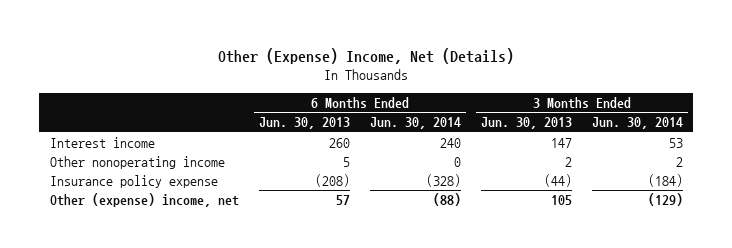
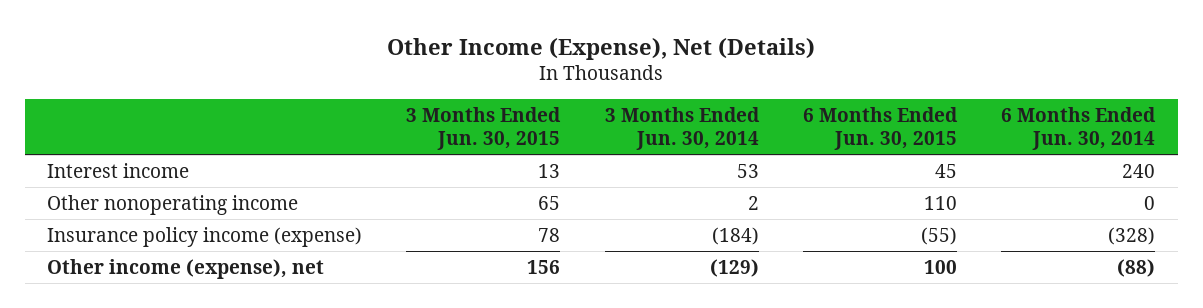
- Other (Expense) Income, Net (Details)
+ Other Income (Expense), Net (Details)
- | 6 Months Ended Jun. 30, 2013 | 6 Months Ended Jun. 30, 2014 | 3 Months Ended Jun. 30, 2013 | 3 Months Ended Jun. 30, 2014
+ | 3 Months Ended Jun. 30, 2015 | 3 Months Ended Jun. 30, 2014 | 6 Months Ended Jun. 30, 2015 | 6 Months Ended Jun. 30, 2014
- Insurance policy expense | (208) | (328) | (44) | (184)
- Other (expense) income, net | 57 | (88) | 105 | (129)
+ Insurance policy income (expense) | 78 | (184) | (55) | (328)
+ Other income (expense), net | 156 | (129) | 100 | (88)

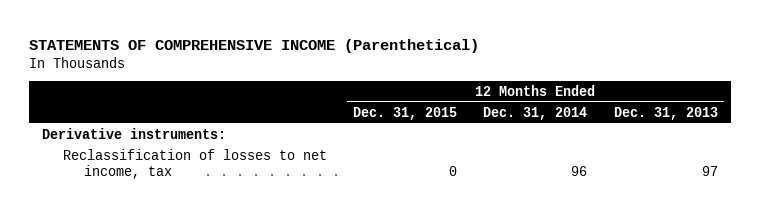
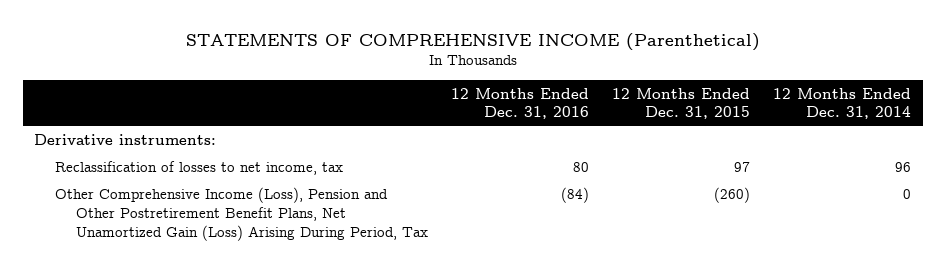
- | 12 Months Ended Dec. 31, 2015 | 12 Months Ended Dec. 31, 2014 | 12 Months Ended Dec. 31, 2013
+ | 12 Months Ended Dec. 31, 2016 | 12 Months Ended Dec. 31, 2015 | 12 Months Ended Dec. 31, 2014
- Reclassification of losses to net income, tax | 0 | 96 | 97
+ Reclassification of losses to net income, tax | 80 | 97 | 96
+ Other Comprehensive Income (Loss), Pension and Other Postretirement Benefit Plans, Net Unamortized Gain (Loss) Arising During Period, Tax | (84) | (260) | 0

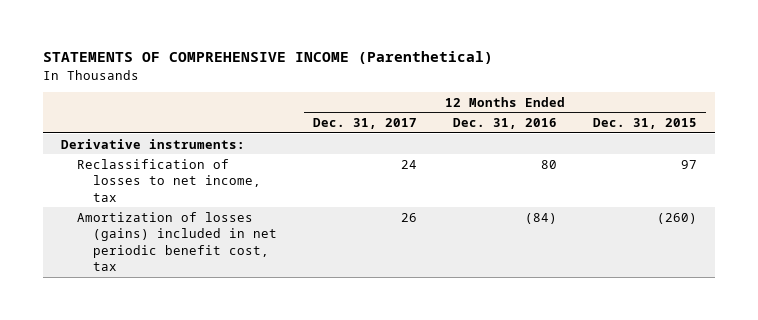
- | 12 Months Ended Dec. 31, 2016 | 12 Months Ended Dec. 31, 2015 | 12 Months Ended Dec. 31, 2014
+ | 12 Months Ended Dec. 31, 2017 | 12 Months Ended Dec. 31, 2016 | 12 Months Ended Dec. 31, 2015
- Other Comprehensive Income (Loss), Pension and Other Postretirement Benefit Plans, Net Unamortized Gain (Loss) Arising During Period, Tax | (84) | (260) | 0
+ Amortization of losses (gains) included in net periodic benefit cost, tax | 26 | (84) | (260)

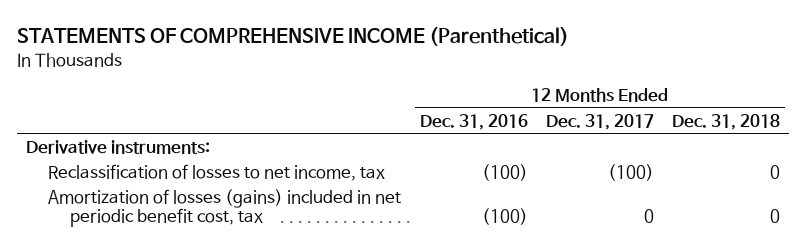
- | 12 Months Ended Dec. 31, 2017 | 12 Months Ended Dec. 31, 2016 | 12 Months Ended Dec. 31, 2015
+ | 12 Months Ended Dec. 31, 2016 | 12 Months Ended Dec. 31, 2017 | 12 Months Ended Dec. 31, 2018
- Reclassification of losses to net income, tax | 24 | 80 | 97
- Amortization of losses (gains) included in net periodic benefit cost, tax | 26 | (84) | (260)
+ Reclassification of losses to net income, tax | (100) | (100) | 0
+ Amortization of losses (gains) included in net periodic benefit cost, tax | (100) | 0 | 0

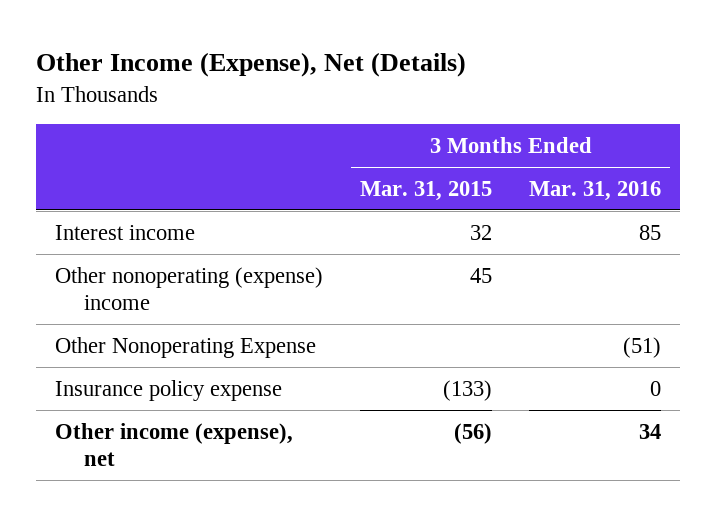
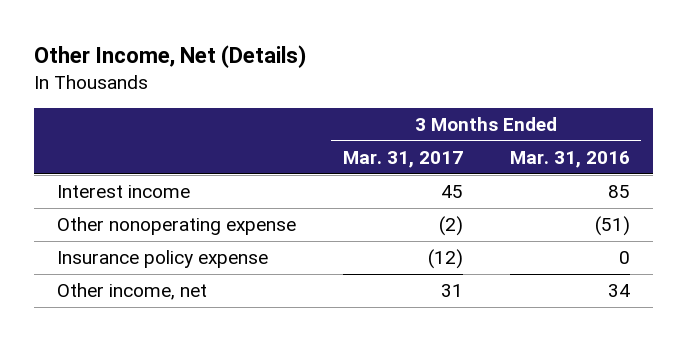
- Other Income (Expense), Net (Details)
+ Other Income, Net (Details)
- | 3 Months Ended Mar. 31, 2015 | 3 Months Ended Mar. 31, 2016
+ | 3 Months Ended Mar. 31, 2017 | 3 Months Ended Mar. 31, 2016
- Other nonoperating (expense) income | 45 |
- Other Nonoperating Expense | | (51)
+ Other nonoperating expense | (2) | (51)
- Other income (expense), net | (56) | 34
+ Other income, net | 31 | 34

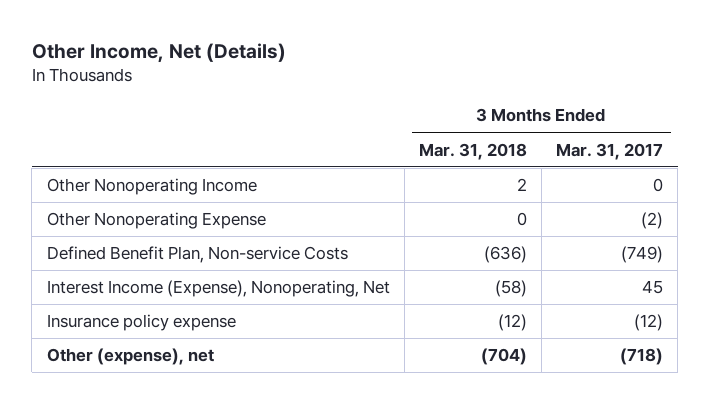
- | 3 Months Ended Mar. 31, 2017 | 3 Months Ended Mar. 31, 2016
+ | 3 Months Ended Mar. 31, 2018 | 3 Months Ended Mar. 31, 2017
- Interest income | 45 | 85
- Other nonoperating expense | (2) | (51)
+ Other Nonoperating Income | 2 | 0
+ Other Nonoperating Expense | 0 | (2)
+ Defined Benefit Plan, Non-service Costs | (636) | (749)
+ Interest Income (Expense), Nonoperating, Net | (58) | 45
- Other income, net | 31 | 34
+ Other (expense), net | (704) | (718)

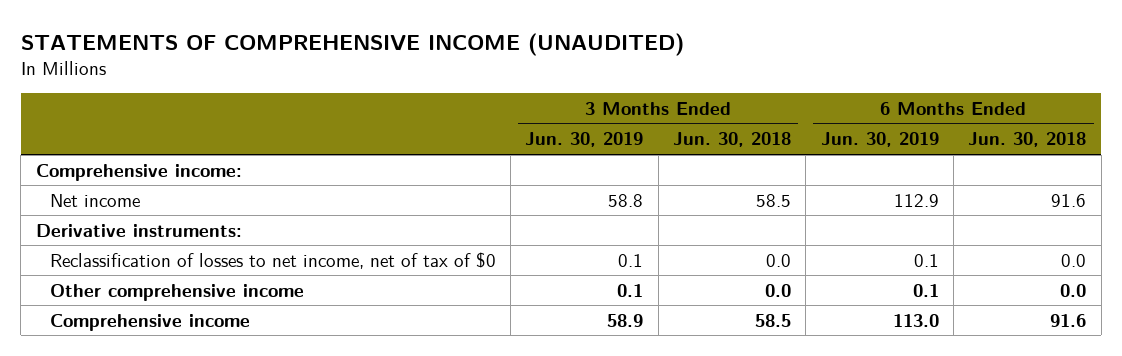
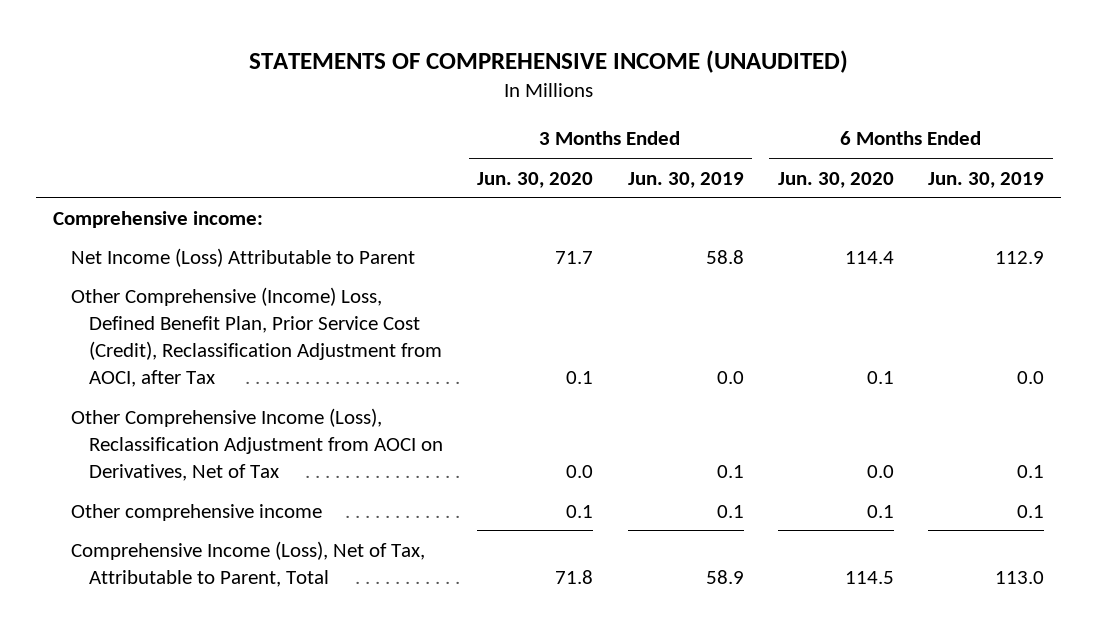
- | 3 Months Ended Jun. 30, 2019 | 3 Months Ended Jun. 30, 2018 | 6 Months Ended Jun. 30, 2019 | 6 Months Ended Jun. 30, 2018
+ | 3 Months Ended Jun. 30, 2020 | 3 Months Ended Jun. 30, 2019 | 6 Months Ended Jun. 30, 2020 | 6 Months Ended Jun. 30, 2019
- Net income | 58.8 | 58.5 | 112.9 | 91.6
- Derivative instruments:
- Reclassification of losses to net income, net of tax of $0 | 0.1 | 0.0 | 0.1 | 0.0
+ Net Income (Loss) Attributable to Parent | 71.7 | 58.8 | 114.4 | 112.9
+ Other Comprehensive (Income) Loss, Defined Benefit Plan, Prior Service Cost (Credit), Reclassification Adjustment from AOCI, after Tax | 0.1 | 0.0 | 0.1 | 0.0
+ Other Comprehensive Income (Loss), Reclassification Adjustment from AOCI on Derivatives, Net of Tax | 0.0 | 0.1 | 0.0 | 0.1
- Comprehensive income | 58.9 | 58.5 | 113.0 | 91.6
+ Comprehensive Income (Loss), Net of Tax, Attributable to Parent, Total | 71.8 | 58.9 | 114.5 | 113.0

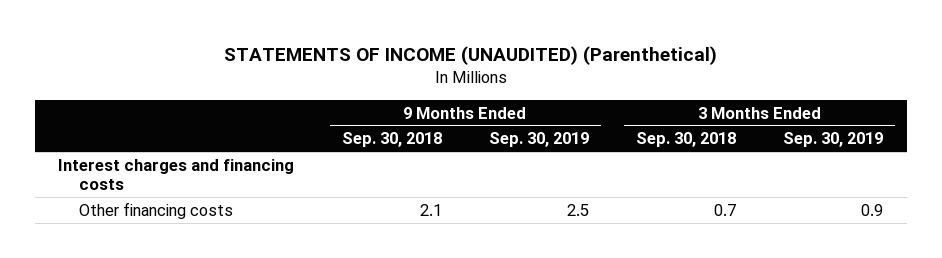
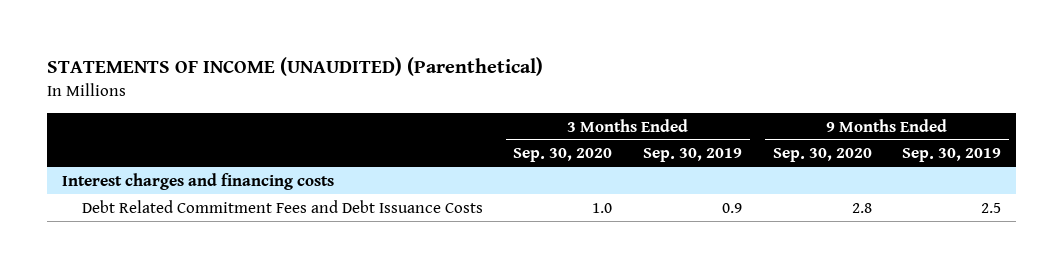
- | 9 Months Ended Sep. 30, 2018 | 9 Months Ended Sep. 30, 2019 | 3 Months Ended Sep. 30, 2018 | 3 Months Ended Sep. 30, 2019
+ | 3 Months Ended Sep. 30, 2020 | 3 Months Ended Sep. 30, 2019 | 9 Months Ended Sep. 30, 2020 | 9 Months Ended Sep. 30, 2019
- Other financing costs | 2.1 | 2.5 | 0.7 | 0.9
+ Debt Related Commitment Fees and Debt Issuance Costs | 1.0 | 0.9 | 2.8 | 2.5

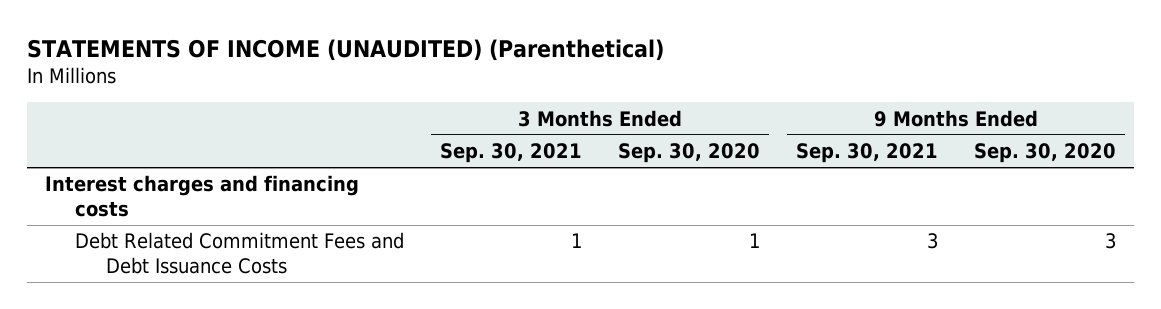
- | 3 Months Ended Sep. 30, 2020 | 3 Months Ended Sep. 30, 2019 | 9 Months Ended Sep. 30, 2020 | 9 Months Ended Sep. 30, 2019
+ | 3 Months Ended Sep. 30, 2021 | 3 Months Ended Sep. 30, 2020 | 9 Months Ended Sep. 30, 2021 | 9 Months Ended Sep. 30, 2020
- Debt Related Commitment Fees and Debt Issuance Costs | 1.0 | 0.9 | 2.8 | 2.5
+ Debt Related Commitment Fees and Debt Issuance Costs | 1 | 1 | 3 | 3

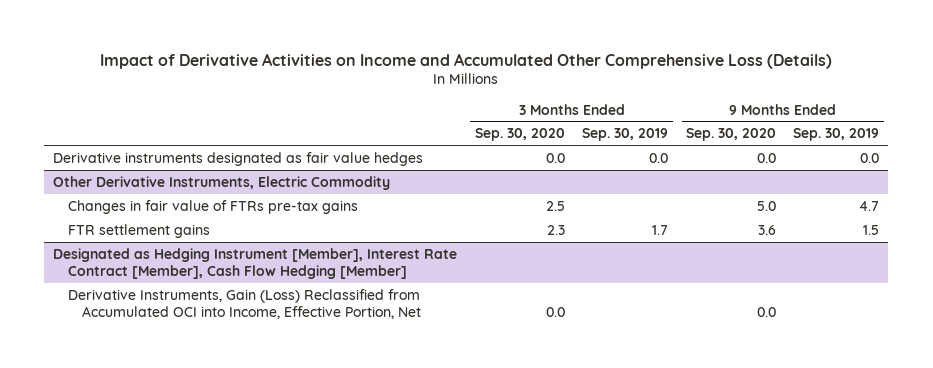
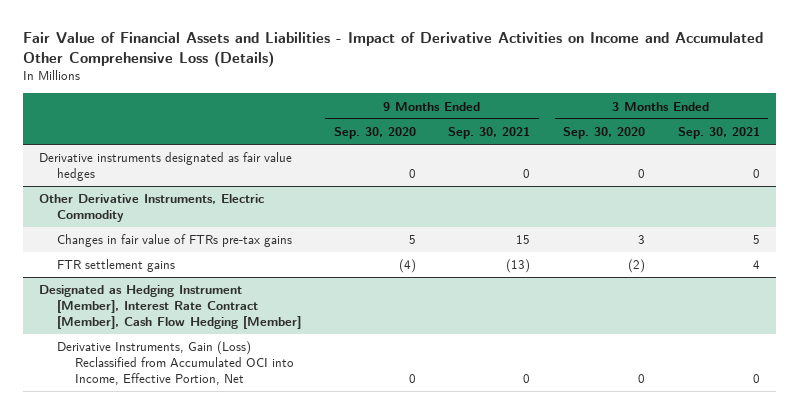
- Impact of Derivative Activities on Income and Accumulated Other Comprehensive Loss (Details)
+ Fair Value of Financial Assets and Liabilities - Impact of Derivative Activities on Income and Accumulated Other Comprehensive Loss (Details)
- | 3 Months Ended Sep. 30, 2020 | 3 Months Ended Sep. 30, 2019 | 9 Months Ended Sep. 30, 2020 | 9 Months Ended Sep. 30, 2019
+ | 9 Months Ended Sep. 30, 2020 | 9 Months Ended Sep. 30, 2021 | 3 Months Ended Sep. 30, 2020 | 3 Months Ended Sep. 30, 2021
- Derivative instruments designated as fair value hedges | 0.0 | 0.0 | 0.0 | 0.0
+ Derivative instruments designated as fair value hedges | 0 | 0 | 0 | 0
@ Other Derivative Instruments, Electric Commodity
- Changes in fair value of FTRs pre-tax gains | 2.5 | | 5.0 | 4.7
- FTR settlement gains | 2.3 | 1.7 | 3.6 | 1.5
+ Changes in fair value of FTRs pre-tax gains | 5 | 15 | 3 | 5
+ FTR settlement gains | (4) | (13) | (2) | 4
@ Designated as Hedging Instrument [Member], Interest Rate Contract [Member], Cash Flow Hedging [Member]
- Derivative Instruments, Gain (Loss) Reclassified from Accumulated OCI into Income, Effective Portion, Net | 0.0 | | 0.0 |
+ Derivative Instruments, Gain (Loss) Reclassified from Accumulated OCI into Income, Effective Portion, Net | 0 | 0 | 0 | 0

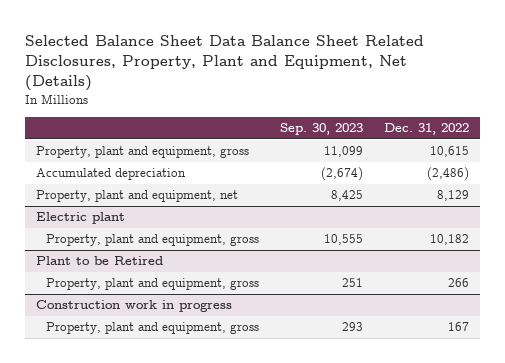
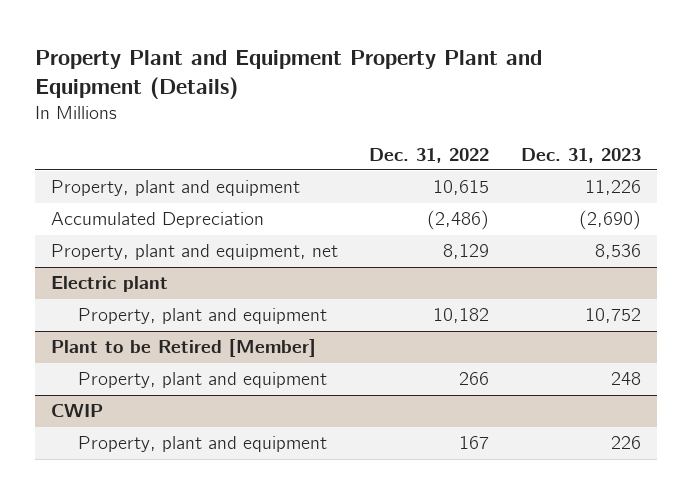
- Selected Balance Sheet Data Balance Sheet Related Disclosures, Property, Plant and Equipment, Net (Details)
+ Property Plant and Equipment Property Plant and Equipment (Details)
- | Sep. 30, 2023 | Dec. 31, 2022
+ | Dec. 31, 2022 | Dec. 31, 2023
- Property, plant and equipment, gross | 11,099 | 10,615
- Accumulated depreciation | (2,674) | (2,486)
+ Property, plant and equipment | 10,615 | 11,226
+ Accumulated Depreciation | (2,486) | (2,690)
@ Electric plant
- Property, plant and equipment, gross | 10,555 | 10,182
- Plant to be Retired
- Property, plant and equipment, gross | 251 | 266
- Construction work in progress
- Property, plant and equipment, gross | 293 | 167
@ Electric plant
+ Property, plant and equipment | 10,182 | 10,752
+ Plant to be Retired [Member]
+ Property, plant and equipment | 266 | 248
+ CWIP
+ Property, plant and equipment | 167 | 226

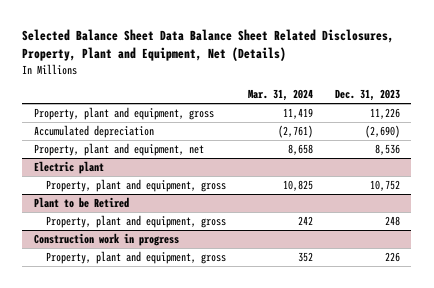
- Property Plant and Equipment Property Plant and Equipment (Details)
+ Selected Balance Sheet Data Balance Sheet Related Disclosures, Property, Plant and Equipment, Net (Details)
- | Dec. 31, 2022 | Dec. 31, 2023
+ | Mar. 31, 2024 | Dec. 31, 2023
- Property, plant and equipment | 10,615 | 11,226
- Accumulated Depreciation | (2,486) | (2,690)
+ Property, plant and equipment, gross | 11,419 | 11,226
+ Accumulated depreciation | (2,761) | (2,690)
@ Electric plant
- Property, plant and equipment | 10,182 | 10,752
- Plant to be Retired [Member]
- Property, plant and equipment | 266 | 248
- CWIP
- Property, plant and equipment | 167 | 226
@ Electric plant
+ Property, plant and equipment, gross | 10,825 | 10,752
+ Plant to be Retired
+ Property, plant and equipment, gross | 242 | 248
+ Construction work in progress
+ Property, plant and equipment, gross | 352 | 226

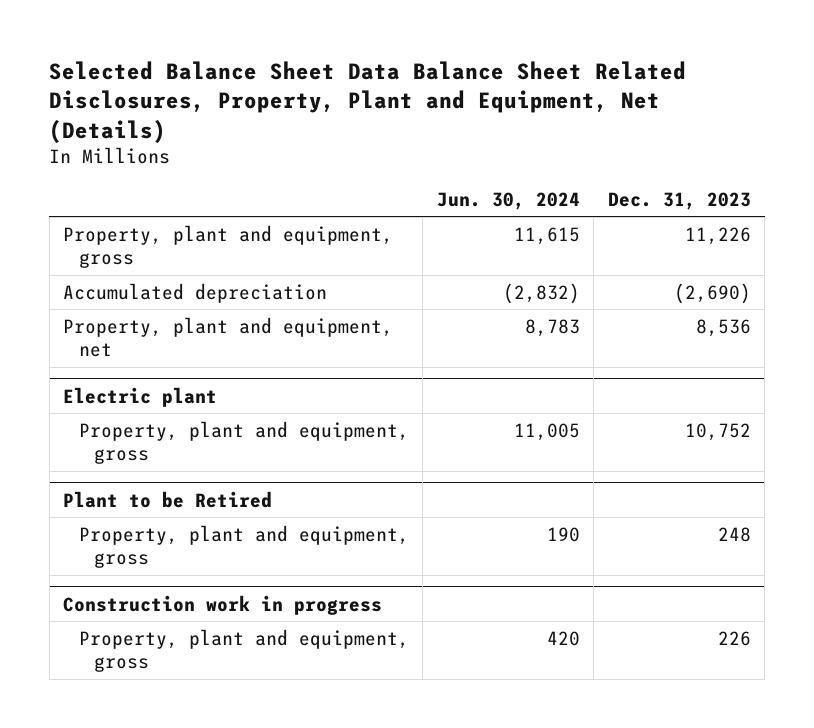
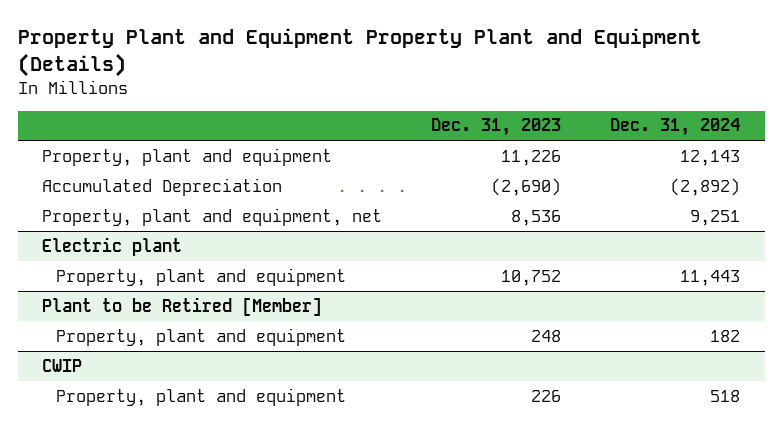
- Selected Balance Sheet Data Balance Sheet Related Disclosures, Property, Plant and Equipment, Net (Details)
+ Property Plant and Equipment Property Plant and Equipment (Details)
- | Jun. 30, 2024 | Dec. 31, 2023
+ | Dec. 31, 2023 | Dec. 31, 2024
- Property, plant and equipment, gross | 11,615 | 11,226
- Accumulated depreciation | (2,832) | (2,690)
+ Property, plant and equipment | 11,226 | 12,143
+ Accumulated Depreciation | (2,690) | (2,892)
@ Electric plant
- Property, plant and equipment, gross | 11,005 | 10,752
- Plant to be Retired
- Property, plant and equipment, gross | 190 | 248
- Construction work in progress
- Property, plant and equipment, gross | 420 | 226
@ Electric plant
+ Property, plant and equipment | 10,752 | 11,443
+ Plant to be Retired [Member]
+ Property, plant and equipment | 248 | 182
+ CWIP
+ Property, plant and equipment | 226 | 518

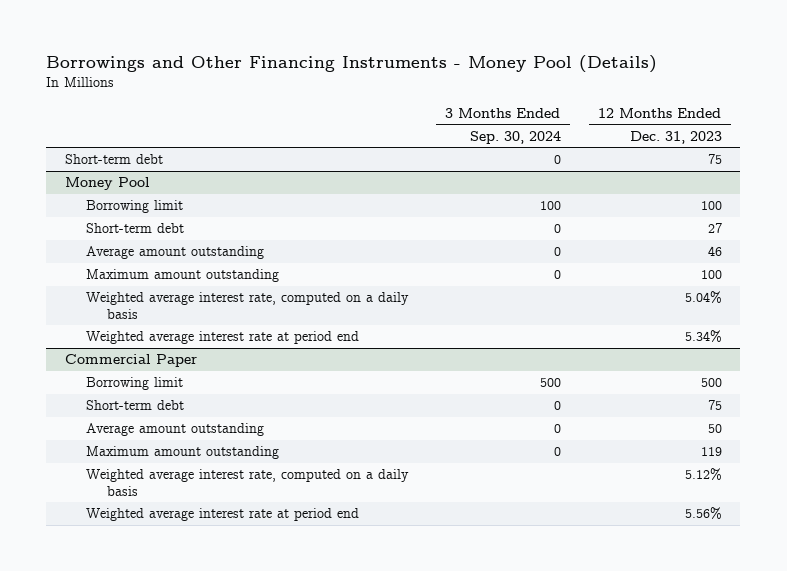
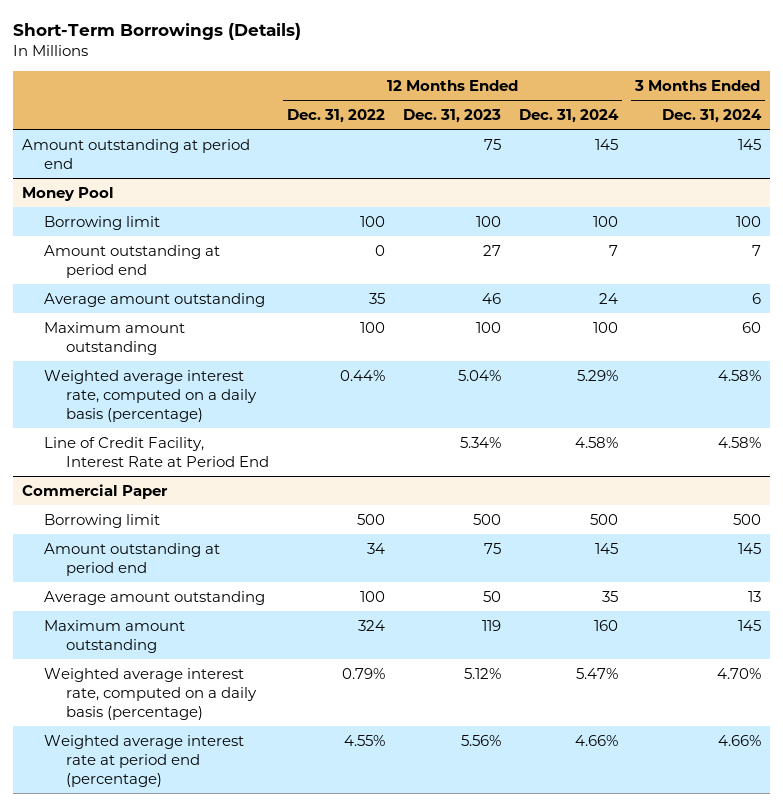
- Borrowings and Other Financing Instruments - Money Pool (Details)
+ Short-Term Borrowings (Details)
- | 3 Months Ended Sep. 30, 2024 | 12 Months Ended Dec. 31, 2023
+ | 12 Months Ended Dec. 31, 2022 | 12 Months Ended Dec. 31, 2023 | 12 Months Ended Dec. 31, 2024 | 3 Months Ended Dec. 31, 2024
- Short-term debt | 0 | 75
+ Amount outstanding at period end | | 75 | 145 | 145
@ Money Pool
- Short-term debt | 0 | 27
+ Amount outstanding at period end | 0 | 27 | 7 | 7
- Weighted average interest rate, computed on a daily basis | | 5.04%
- Weighted average interest rate at period end | | 5.34%
+ Weighted average interest rate, computed on a daily basis (percentage) | 0.44% | 5.04% | 5.29% | 4.58%
+ Line of Credit Facility, Interest Rate at Period End | | 5.34% | 4.58% | 4.58%
@ Commercial Paper
- Short-term debt | 0 | 75
+ Amount outstanding at period end | 34 | 75 | 145 | 145
- Weighted average interest rate, computed on a daily basis | | 5.12%
- Weighted average interest rate at period end | | 5.56%
+ Weighted average interest rate, computed on a daily basis (percentage) | 0.79% | 5.12% | 5.47% | 4.70%
+ Weighted average interest rate at period end (percentage) | 4.55% | 5.56% | 4.66% | 4.66%

